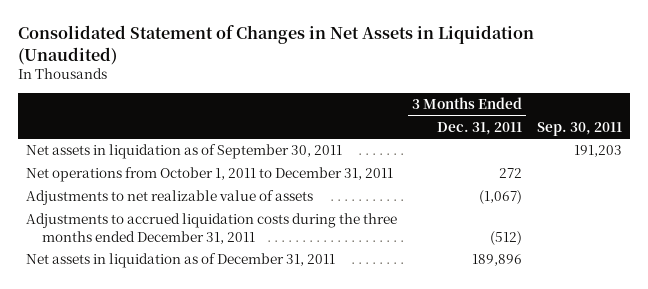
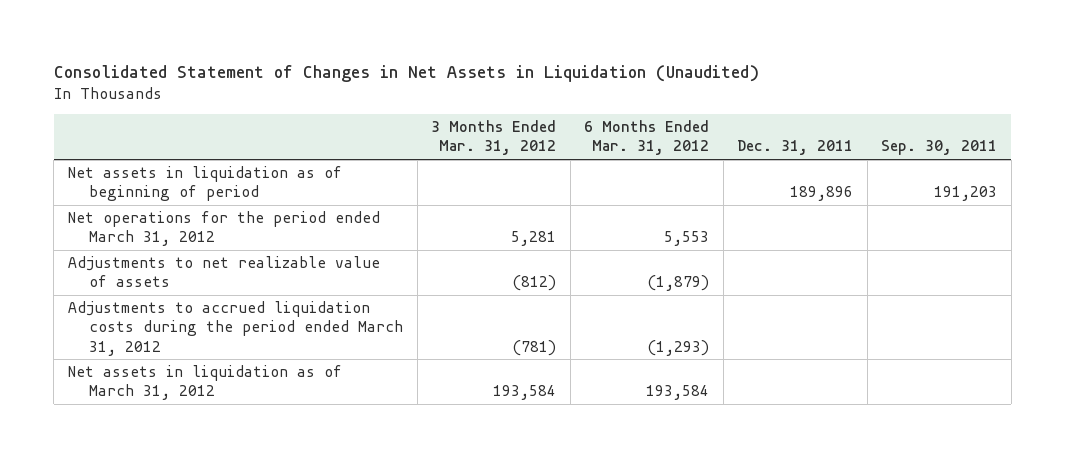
- | 3 Months Ended Dec. 31, 2011 | Sep. 30, 2011
+ | 3 Months Ended Mar. 31, 2012 | 6 Months Ended Mar. 31, 2012 | Dec. 31, 2011 | Sep. 30, 2011
- Net assets in liquidation as of September 30, 2011 | | 191,203
- Net operations from October 1, 2011 to December 31, 2011 | 272 |
+ Net assets in liquidation as of beginning of period | | | 189,896 | 191,203
+ Net operations for the period ended March 31, 2012 | 5,281 | 5,553 | |
- Adjustments to accrued liquidation costs during the three months ended December 31, 2011 | (512) |
- Net assets in liquidation as of December 31, 2011 | 189,896 |
+ Adjustments to accrued liquidation costs during the period ended March 31, 2012 | (781) | (1,293) | |
+ Net assets in liquidation as of March 31, 2012 | 193,584 | 193,584 | |

